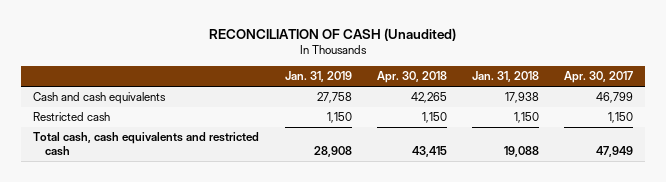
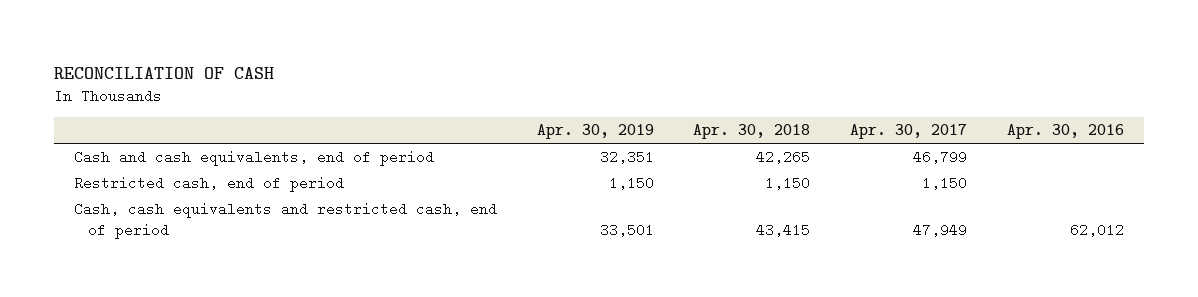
- RECONCILIATION OF CASH (Unaudited)
+ RECONCILIATION OF CASH
- | Jan. 31, 2019 | Apr. 30, 2018 | Jan. 31, 2018 | Apr. 30, 2017
+ | Apr. 30, 2019 | Apr. 30, 2018 | Apr. 30, 2017 | Apr. 30, 2016
- Cash and cash equivalents | 27,758 | 42,265 | 17,938 | 46,799
- Restricted cash | 1,150 | 1,150 | 1,150 | 1,150
- Total cash, cash equivalents and restricted cash | 28,908 | 43,415 | 19,088 | 47,949
+ Cash and cash equivalents, end of period | 32,351 | 42,265 | 46,799 |
+ Restricted cash, end of period | 1,150 | 1,150 | 1,150 |
+ Cash, cash equivalents and restricted cash, end of period | 33,501 | 43,415 | 47,949 | 62,012

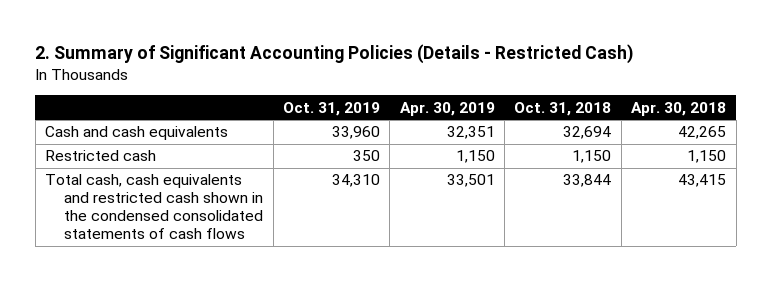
- RECONCILIATION OF CASH
+ 2. Summary of Significant Accounting Policies (Details - Restricted Cash)
- | Apr. 30, 2019 | Apr. 30, 2018 | Apr. 30, 2017 | Apr. 30, 2016
+ | Oct. 31, 2019 | Apr. 30, 2019 | Oct. 31, 2018 | Apr. 30, 2018
- Cash and cash equivalents, end of period | 32,351 | 42,265 | 46,799 |
- Restricted cash, end of period | 1,150 | 1,150 | 1,150 |
- Cash, cash equivalents and restricted cash, end of period | 33,501 | 43,415 | 47,949 | 62,012
+ Cash and cash equivalents | 33,960 | 32,351 | 32,694 | 42,265
+ Restricted cash | 350 | 1,150 | 1,150 | 1,150
+ Total cash, cash equivalents and restricted cash shown in the condensed consolidated statements of cash flows | 34,310 | 33,501 | 33,844 | 43,415

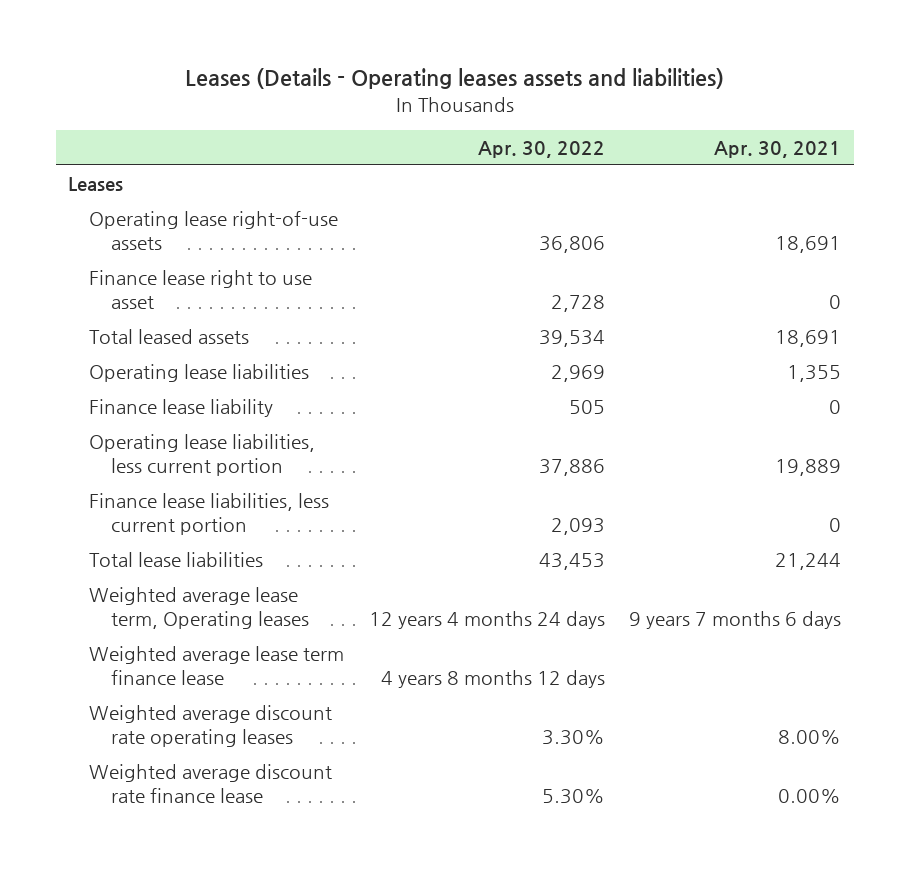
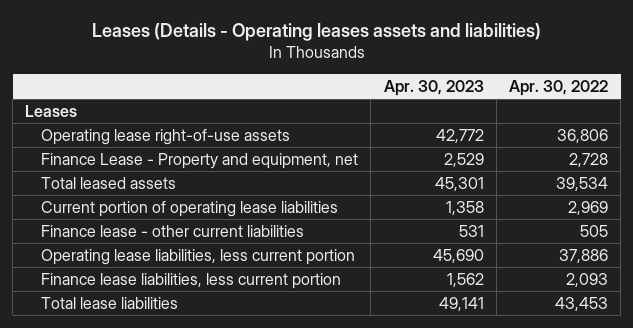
- | Apr. 30, 2022 | Apr. 30, 2021
+ | Apr. 30, 2023 | Apr. 30, 2022
- Finance lease right to use asset | 2,728 | 0
+ Finance Lease - Property and equipment, net | 2,529 | 2,728
- Operating lease liabilities | 2,969 | 1,355
- Finance lease liability | 505 | 0
+ Current portion of operating lease liabilities | 1,358 | 2,969
+ Finance lease - other current liabilities | 531 | 505
- Weighted average lease term, Operating leases | 12 years 4 months 24 days | 9 years 7 months 6 days
- Weighted average lease term finance lease | 4 years 8 months 12 days |
- Weighted average discount rate operating leases | 3.30% | 8.00%
- Weighted average discount rate finance lease | 5.30% | 0.00%

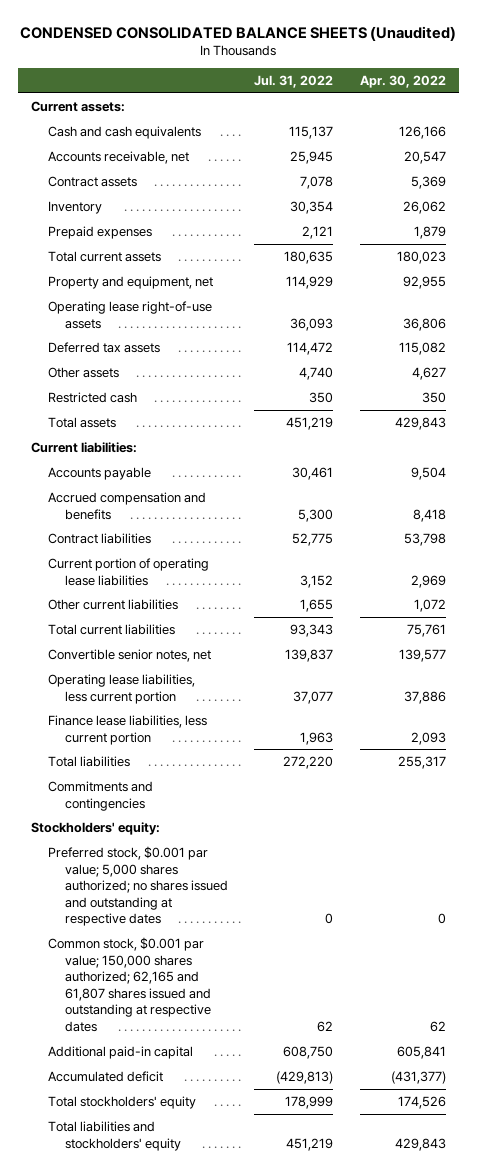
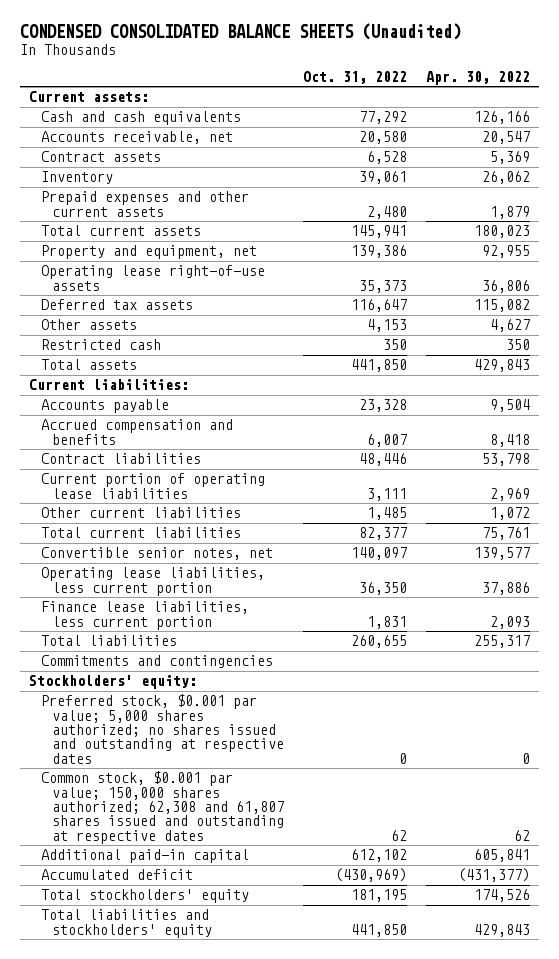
- | Jul. 31, 2022 | Apr. 30, 2022
+ | Oct. 31, 2022 | Apr. 30, 2022
- Prepaid expenses | 2,121 | 1,879
+ Prepaid expenses and other current assets | 2,480 | 1,879
- Common stock, $0.001 par value; 150,000 shares authorized; 62,165 and 61,807 shares issued and outstanding at respective dates | 62 | 62
+ Common stock, $0.001 par value; 150,000 shares authorized; 62,308 and 61,807 shares issued and outstanding at respective dates | 62 | 62

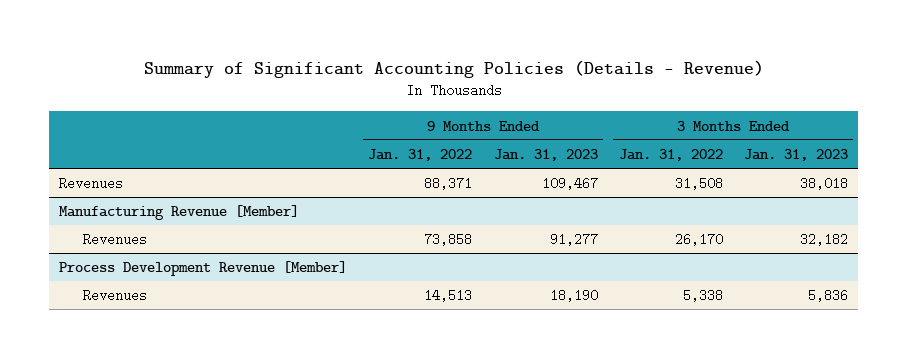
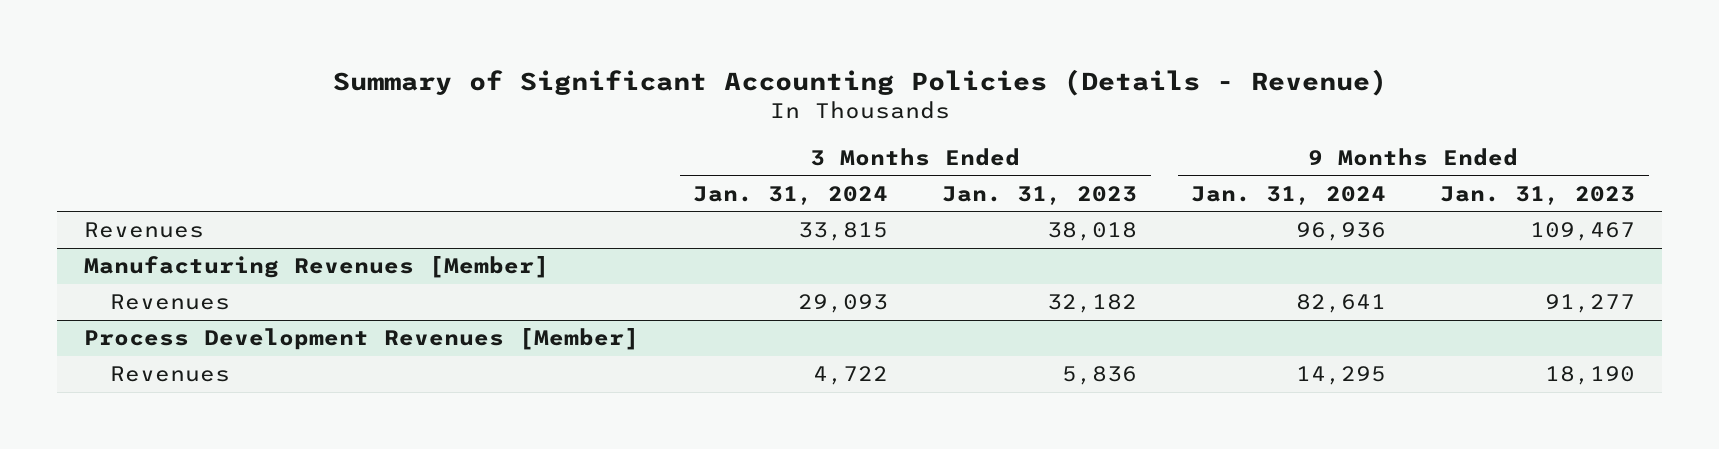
- | 9 Months Ended Jan. 31, 2022 | 9 Months Ended Jan. 31, 2023 | 3 Months Ended Jan. 31, 2022 | 3 Months Ended Jan. 31, 2023
+ | 3 Months Ended Jan. 31, 2024 | 3 Months Ended Jan. 31, 2023 | 9 Months Ended Jan. 31, 2024 | 9 Months Ended Jan. 31, 2023
- Manufacturing Revenue [Member]
+ Manufacturing Revenues [Member]
- Process Development Revenue [Member]
+ Process Development Revenues [Member]

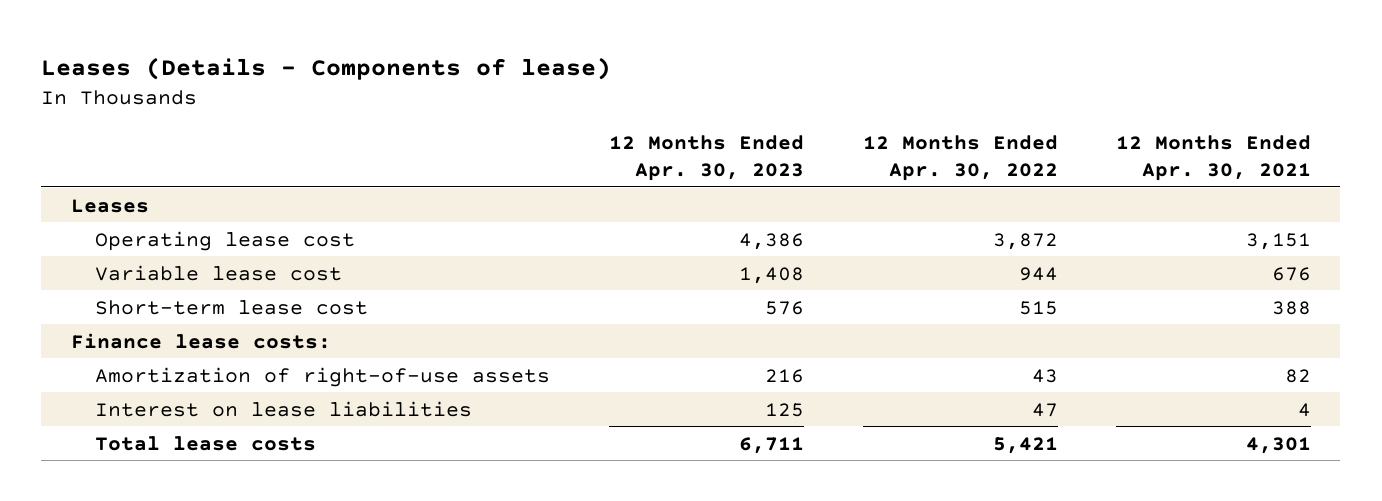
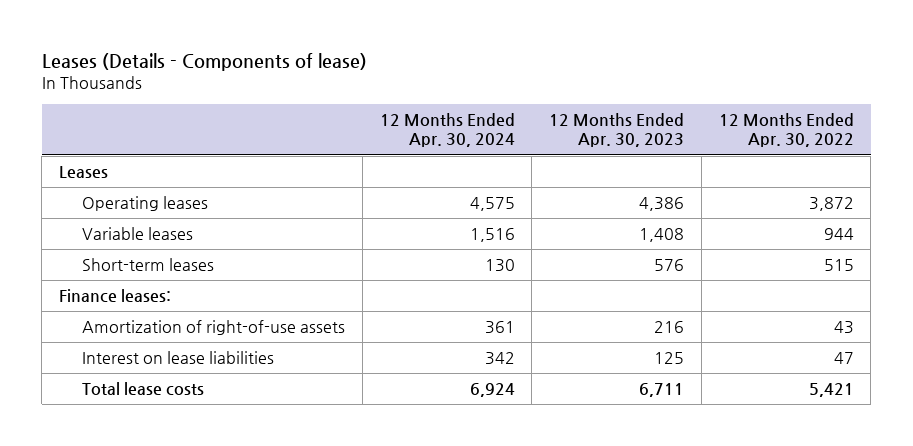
- | 12 Months Ended Apr. 30, 2023 | 12 Months Ended Apr. 30, 2022 | 12 Months Ended Apr. 30, 2021
+ | 12 Months Ended Apr. 30, 2024 | 12 Months Ended Apr. 30, 2023 | 12 Months Ended Apr. 30, 2022
- Operating lease cost | 4,386 | 3,872 | 3,151
- Variable lease cost | 1,408 | 944 | 676
- Short-term lease cost | 576 | 515 | 388
- Finance lease costs:
+ Operating leases | 4,575 | 4,386 | 3,872
+ Variable leases | 1,516 | 1,408 | 944
+ Short-term leases | 130 | 576 | 515
+ Finance leases:

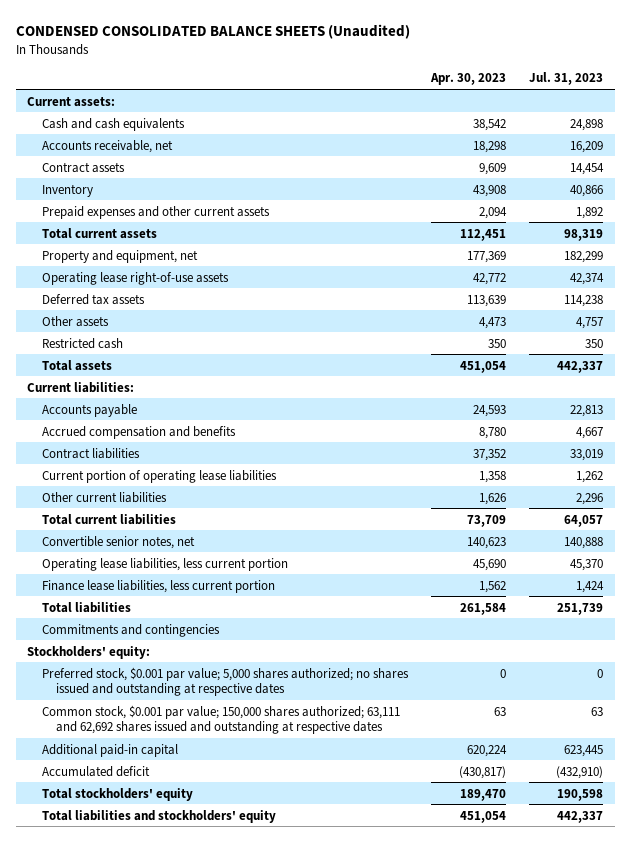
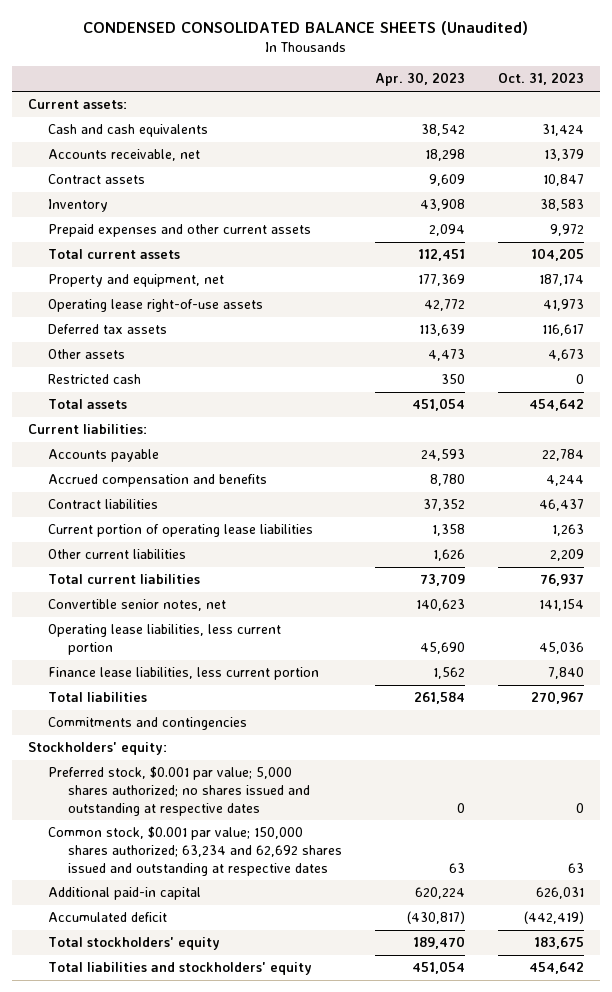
- | Apr. 30, 2023 | Jul. 31, 2023
+ | Apr. 30, 2023 | Oct. 31, 2023
- Common stock, $0.001 par value; 150,000 shares authorized; 63,111 and 62,692 shares issued and outstanding at respective dates | 63 | 63
+ Common stock, $0.001 par value; 150,000 shares authorized; 63,234 and 62,692 shares issued and outstanding at respective dates | 63 | 63

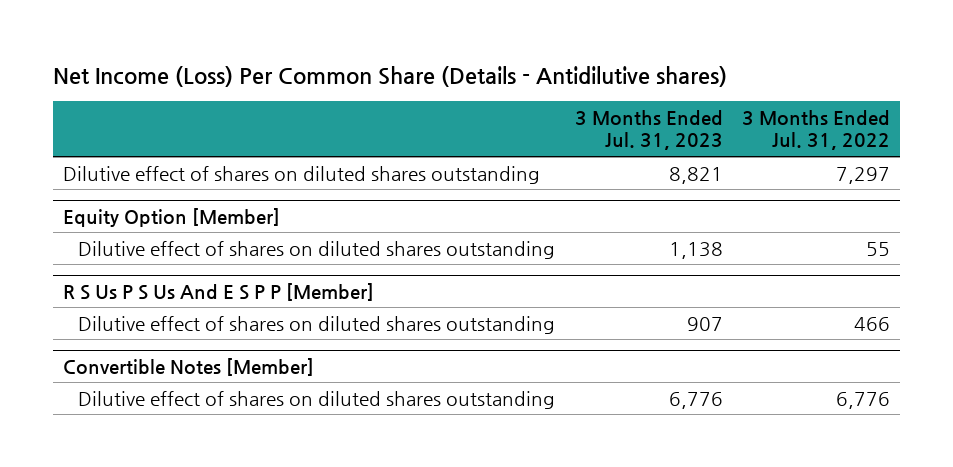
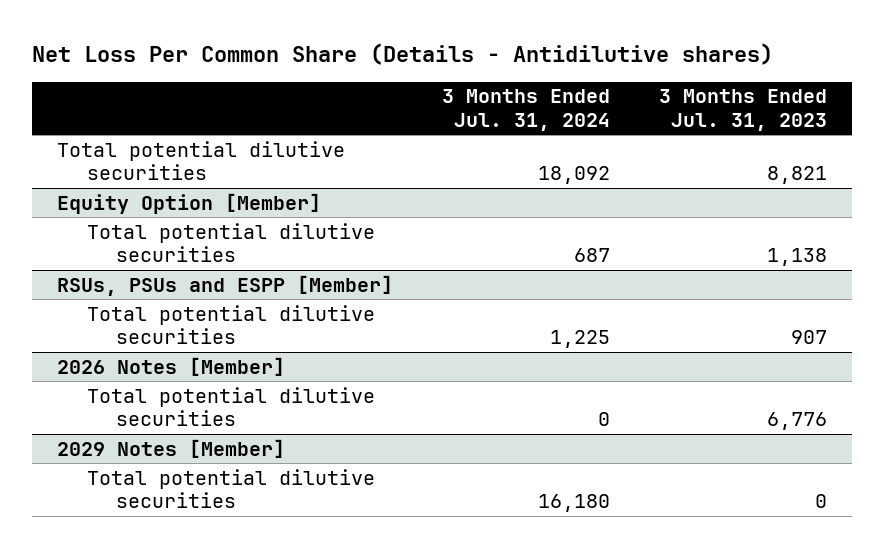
- Net Income (Loss) Per Common Share (Details - Antidilutive shares)
+ Net Loss Per Common Share (Details - Antidilutive shares)
- | 3 Months Ended Jul. 31, 2023 | 3 Months Ended Jul. 31, 2022
+ | 3 Months Ended Jul. 31, 2024 | 3 Months Ended Jul. 31, 2023
- Dilutive effect of shares on diluted shares outstanding | 8,821 | 7,297
+ Total potential dilutive securities | 18,092 | 8,821
@ Equity Option [Member]
- Dilutive effect of shares on diluted shares outstanding | 1,138 | 55
- R S Us P S Us And E S P P [Member]
- Dilutive effect of shares on diluted shares outstanding | 907 | 466
- Convertible Notes [Member]
- Dilutive effect of shares on diluted shares outstanding | 6,776 | 6,776
@ Equity Option [Member]
+ Total potential dilutive securities | 687 | 1,138
+ RSUs, PSUs and ESPP [Member]
+ Total potential dilutive securities | 1,225 | 907
+ 2026 Notes [Member]
+ Total potential dilutive securities | 0 | 6,776
+ 2029 Notes [Member]
+ Total potential dilutive securities | 16,180 | 0

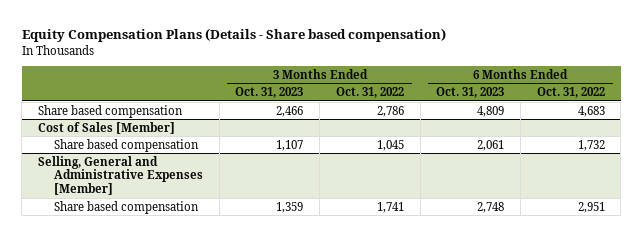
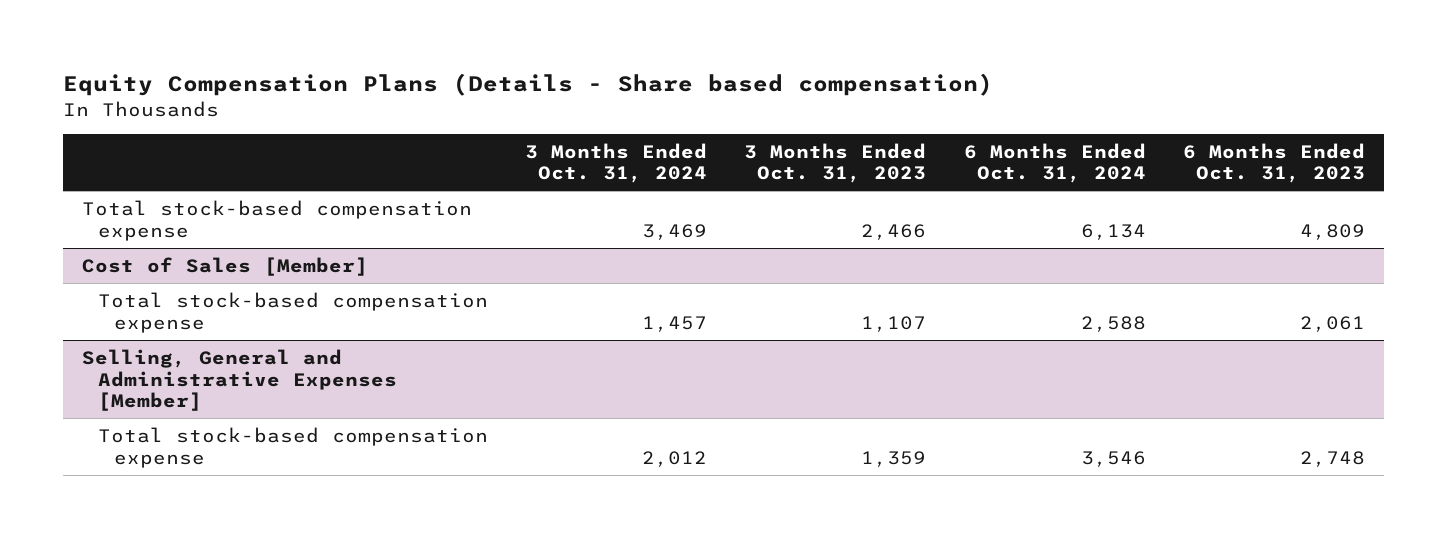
- | 3 Months Ended Oct. 31, 2023 | 3 Months Ended Oct. 31, 2022 | 6 Months Ended Oct. 31, 2023 | 6 Months Ended Oct. 31, 2022
+ | 3 Months Ended Oct. 31, 2024 | 3 Months Ended Oct. 31, 2023 | 6 Months Ended Oct. 31, 2024 | 6 Months Ended Oct. 31, 2023
- Share based compensation | 2,466 | 2,786 | 4,809 | 4,683
+ Total stock-based compensation expense | 3,469 | 2,466 | 6,134 | 4,809
@ Cost of Sales [Member]
- Share based compensation | 1,107 | 1,045 | 2,061 | 1,732
+ Total stock-based compensation expense | 1,457 | 1,107 | 2,588 | 2,061
@ Selling, General and Administrative Expenses [Member]
- Share based compensation | 1,359 | 1,741 | 2,748 | 2,951
+ Total stock-based compensation expense | 2,012 | 1,359 | 3,546 | 2,748

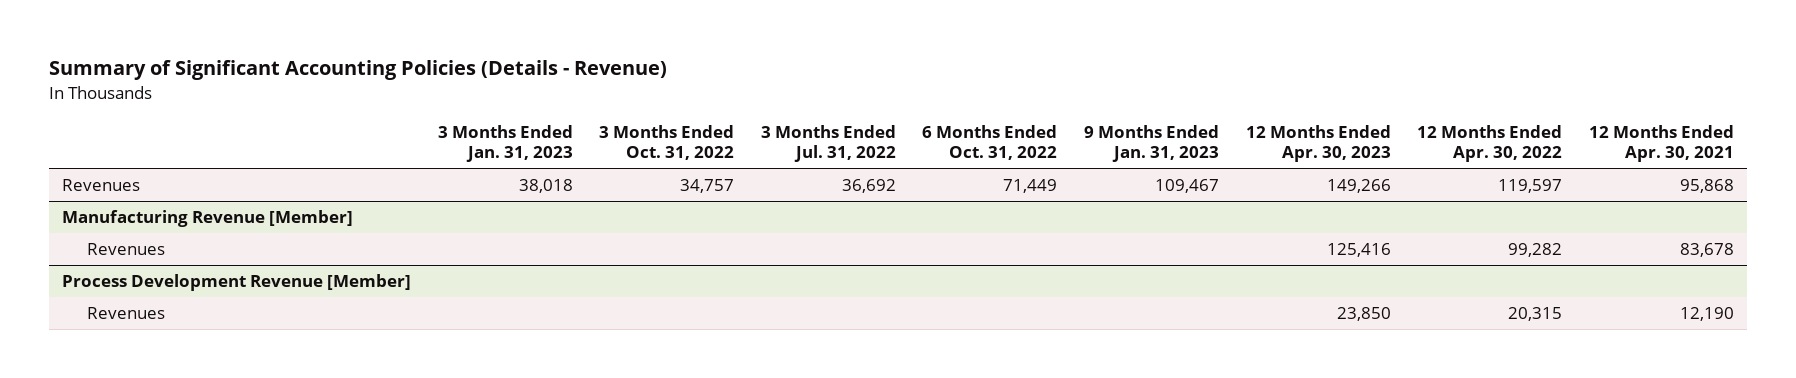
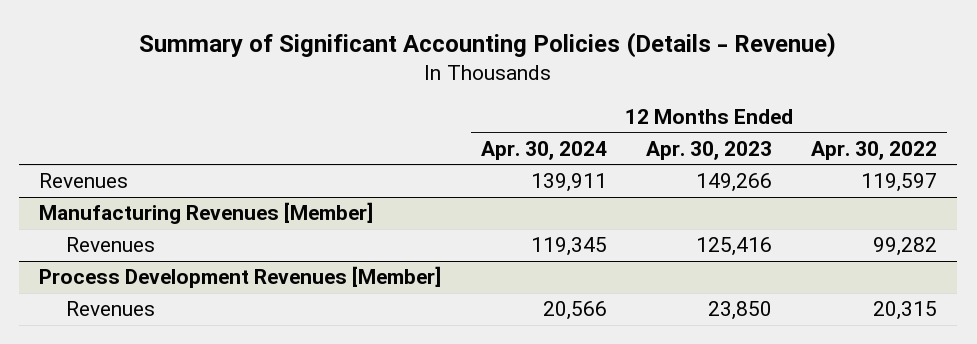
- | 3 Months Ended Jan. 31, 2023 | 3 Months Ended Oct. 31, 2022 | 3 Months Ended Jul. 31, 2022 | 6 Months Ended Oct. 31, 2022 | 9 Months Ended Jan. 31, 2023 | 12 Months Ended Apr. 30, 2023 | 12 Months Ended Apr. 30, 2022 | 12 Months Ended Apr. 30, 2021
+ | 12 Months Ended Apr. 30, 2024 | 12 Months Ended Apr. 30, 2023 | 12 Months Ended Apr. 30, 2022
- Manufacturing Revenue [Member]
+ Manufacturing Revenues [Member]
- Process Development Revenue [Member]
+ Process Development Revenues [Member]

